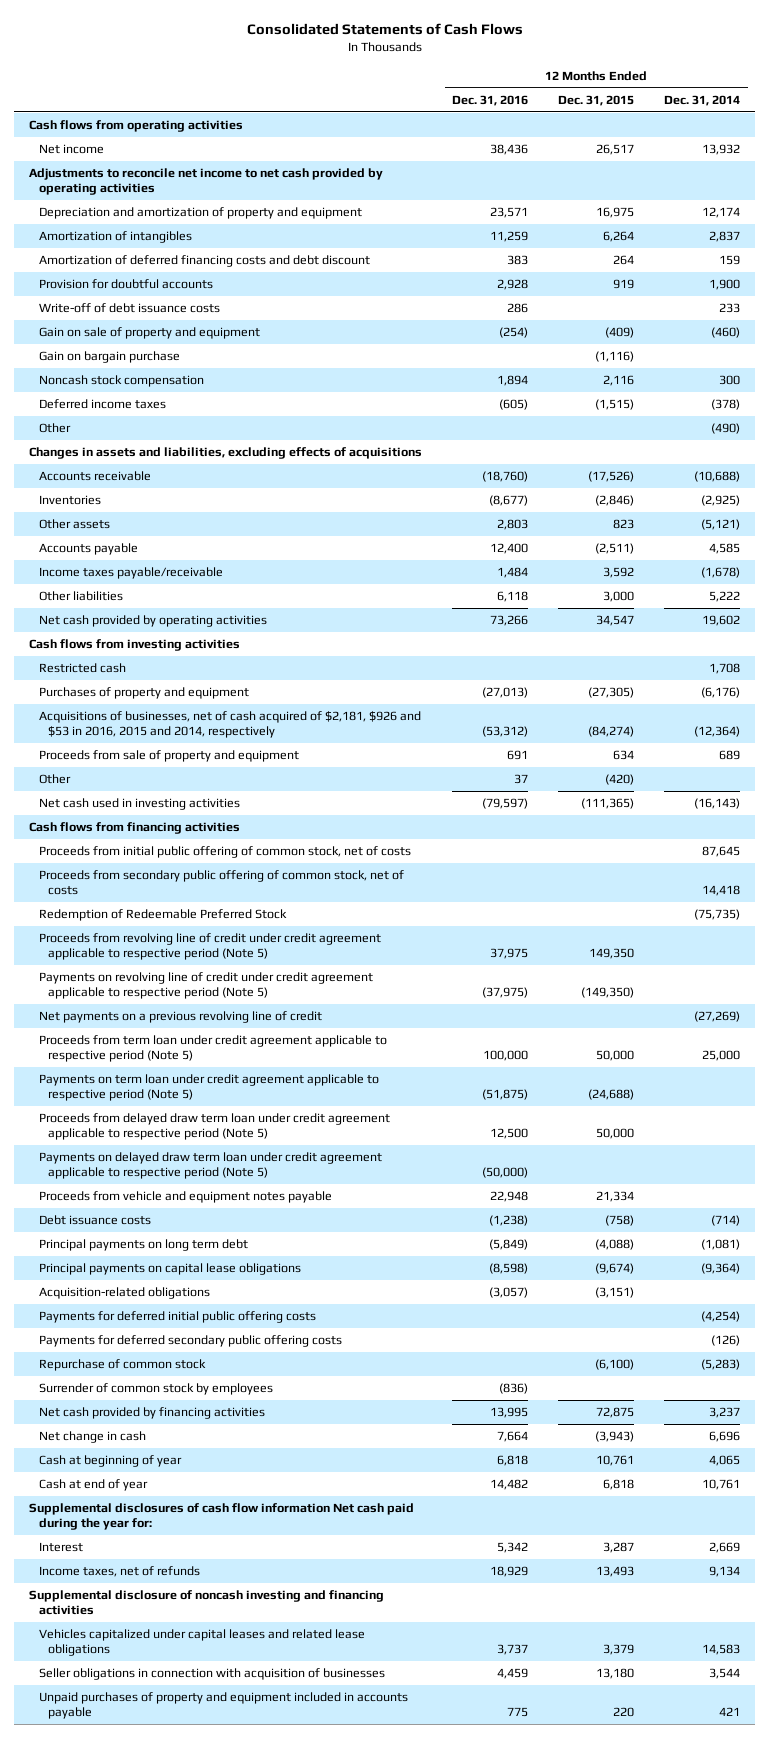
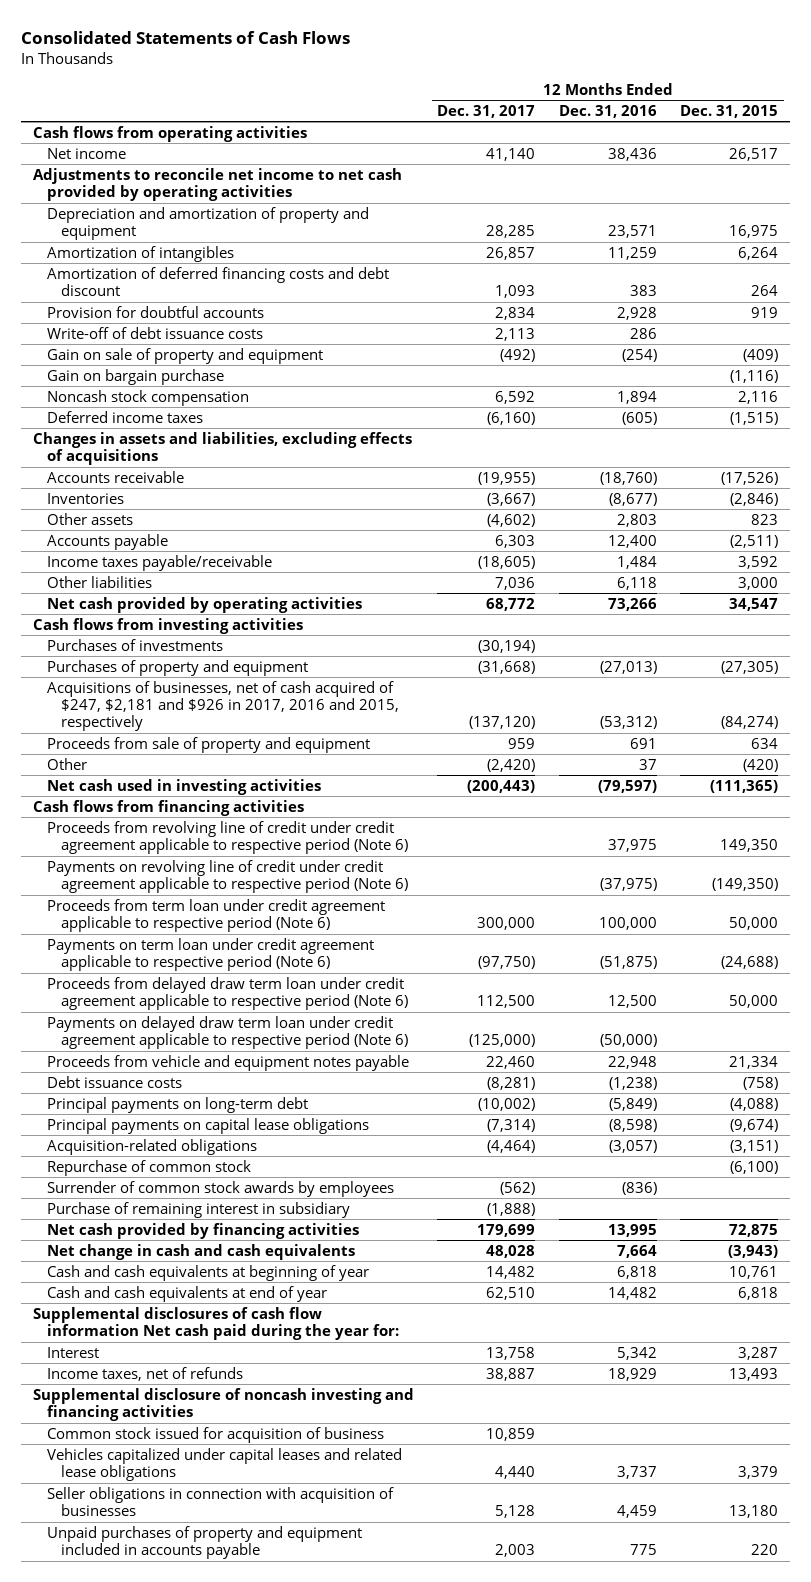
- | 12 Months Ended Dec. 31, 2016 | 12 Months Ended Dec. 31, 2015 | 12 Months Ended Dec. 31, 2014
+ | 12 Months Ended Dec. 31, 2017 | 12 Months Ended Dec. 31, 2016 | 12 Months Ended Dec. 31, 2015
- Other | | | (490)
- Restricted cash | | | 1,708
+ Purchases of investments | (30,194) | |
- Acquisitions of businesses, net of cash acquired of $2,181, $926 and $53 in 2016, 2015 and 2014, respectively | (53,312) | (84,274) | (12,364)
+ Acquisitions of businesses, net of cash acquired of $247, $2,181 and $926 in 2017, 2016 and 2015, respectively | (137,120) | (53,312) | (84,274)
- Proceeds from initial public offering of common stock, net of costs | | | 87,645
- Proceeds from secondary public offering of common stock, net of costs | | | 14,418
- Redemption of Redeemable Preferred Stock | | | (75,735)
- Proceeds from revolving line of credit under credit agreement applicable to respective period (Note 5) | 37,975 | 149,350 |
- Payments on revolving line of credit under credit agreement applicable to respective period (Note 5) | (37,975) | (149,350) |
- Net payments on a previous revolving line of credit | | | (27,269)
- Proceeds from term loan under credit agreement applicable to respective period (Note 5) | 100,000 | 50,000 | 25,000
- Payments on term loan under credit agreement applicable to respective period (Note 5) | (51,875) | (24,688) |
- Proceeds from delayed draw term loan under credit agreement applicable to respective period (Note 5) | 12,500 | 50,000 |
- Payments on delayed draw term loan under credit agreement applicable to respective period (Note 5) | (50,000) | |
+ Proceeds from revolving line of credit under credit agreement applicable to respective period (Note 6) | | 37,975 | 149,350
+ Payments on revolving line of credit under credit agreement applicable to respective period (Note 6) | | (37,975) | (149,350)
+ Proceeds from term loan under credit agreement applicable to respective period (Note 6) | 300,000 | 100,000 | 50,000
+ Payments on term loan under credit agreement applicable to respective period (Note 6) | (97,750) | (51,875) | (24,688)
+ Proceeds from delayed draw term loan under credit agreement applicable to respective period (Note 6) | 112,500 | 12,500 | 50,000
+ Payments on delayed draw term loan under credit agreement applicable to respective period (Note 6) | (125,000) | (50,000) |
- Principal payments on long term debt | (5,849) | (4,088) | (1,081)
+ Principal payments on long-term debt | (10,002) | (5,849) | (4,088)
- Payments for deferred initial public offering costs | | | (4,254)
- Payments for deferred secondary public offering costs | | | (126)
- Surrender of common stock by employees | (836) | |
+ Surrender of common stock awards by employees | (562) | (836) |
+ Purchase of remaining interest in subsidiary | (1,888) | |
- Net change in cash | 7,664 | (3,943) | 6,696
- Cash at beginning of year | 6,818 | 10,761 | 4,065
- Cash at end of year | 14,482 | 6,818 | 10,761
+ Net change in cash and cash equivalents | 48,028 | 7,664 | (3,943)
+ Cash and cash equivalents at beginning of year | 14,482 | 6,818 | 10,761
+ Cash and cash equivalents at end of year | 62,510 | 14,482 | 6,818
+ Common stock issued for acquisition of business | 10,859 | |

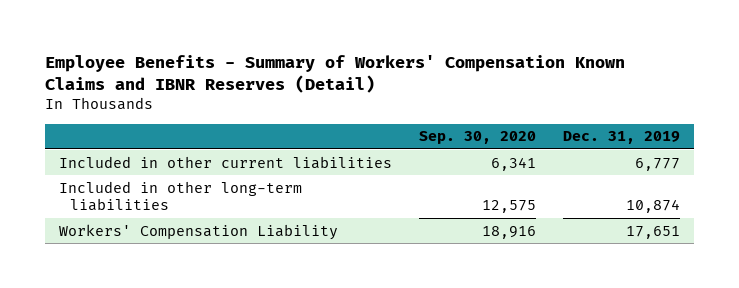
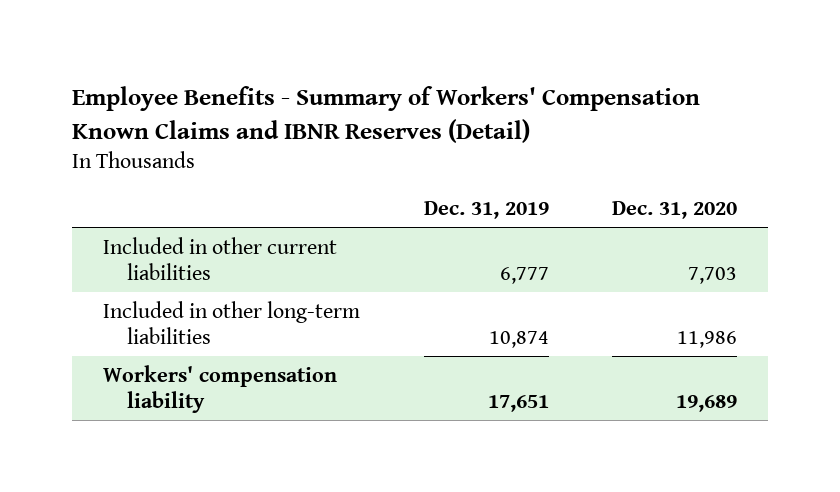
- | Sep. 30, 2020 | Dec. 31, 2019
+ | Dec. 31, 2019 | Dec. 31, 2020
- Workers' Compensation Liability | 18,916 | 17,651
+ Workers' compensation liability | 17,651 | 19,689

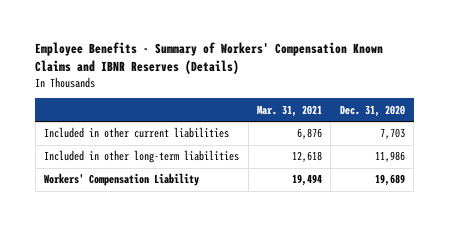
- Employee Benefits - Summary of Workers' Compensation Known Claims and IBNR Reserves (Detail)
+ Employee Benefits - Summary of Workers' Compensation Known Claims and IBNR Reserves (Details)
- | Dec. 31, 2019 | Dec. 31, 2020
+ | Mar. 31, 2021 | Dec. 31, 2020
- Workers' compensation liability | 17,651 | 19,689
+ Workers' Compensation Liability | 19,494 | 19,689

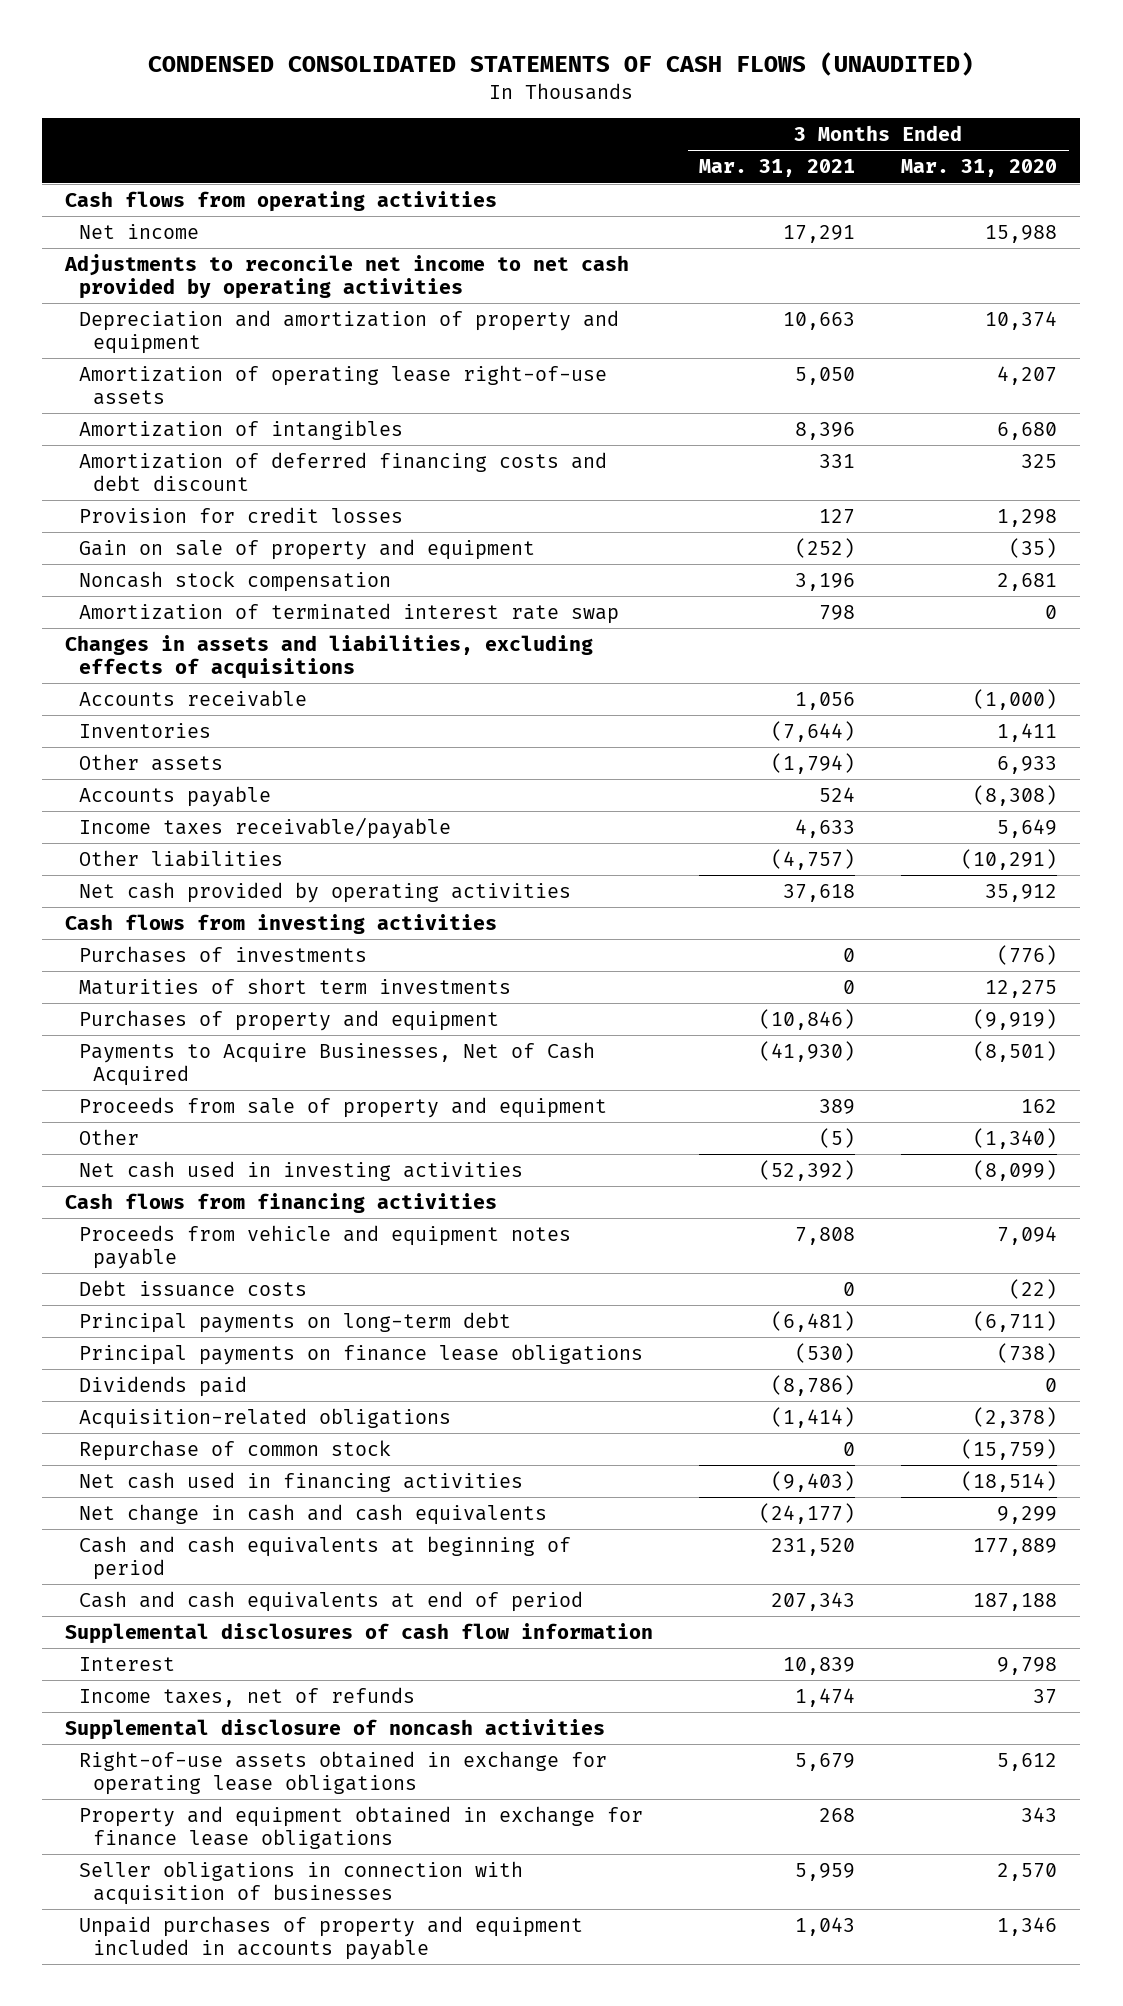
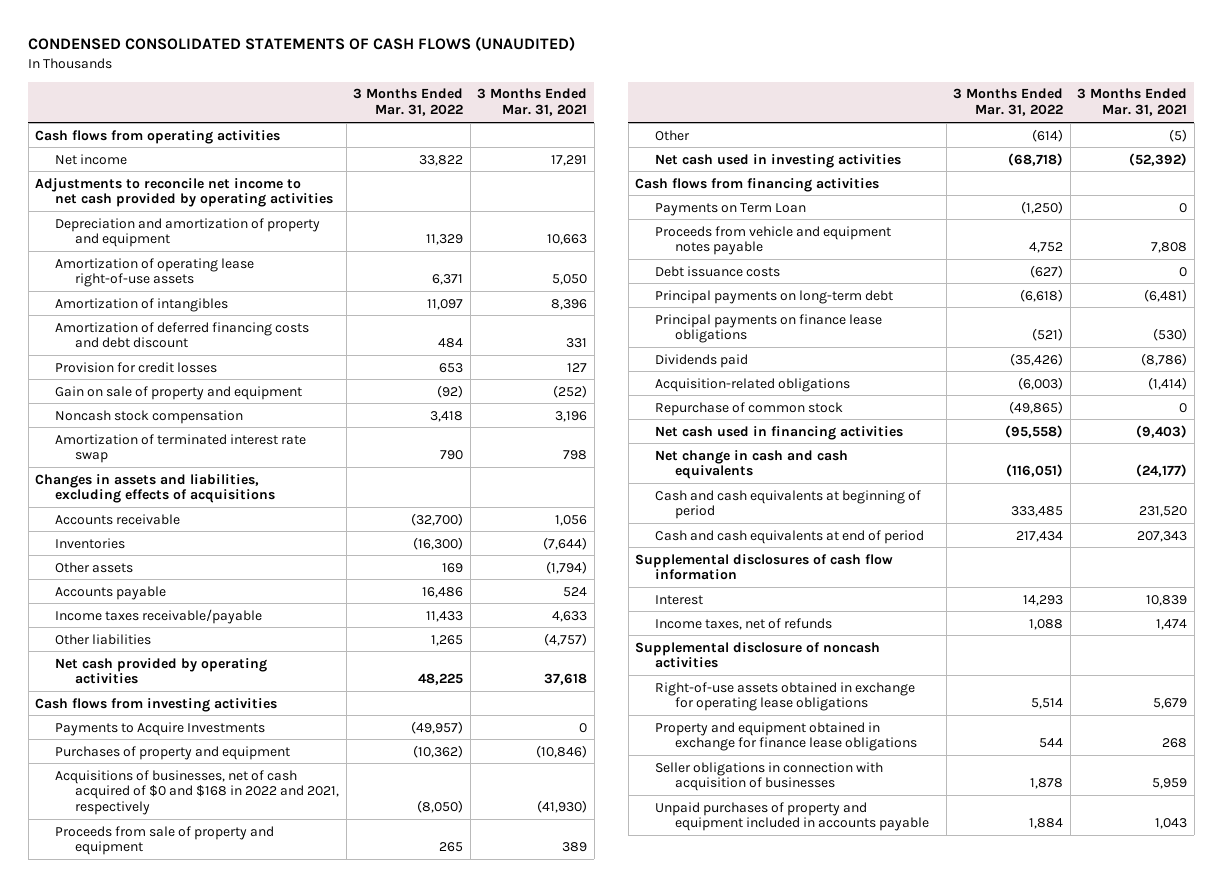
- | 3 Months Ended Mar. 31, 2021 | 3 Months Ended Mar. 31, 2020
+ | 3 Months Ended Mar. 31, 2022 | 3 Months Ended Mar. 31, 2021
- Purchases of investments | 0 | (776)
- Maturities of short term investments | 0 | 12,275
+ Payments to Acquire Investments | (49,957) | 0
- Payments to Acquire Businesses, Net of Cash Acquired | (41,930) | (8,501)
+ Acquisitions of businesses, net of cash acquired of $0 and $168 in 2022 and 2021, respectively | (8,050) | (41,930)
+ Payments on Term Loan | (1,250) | 0

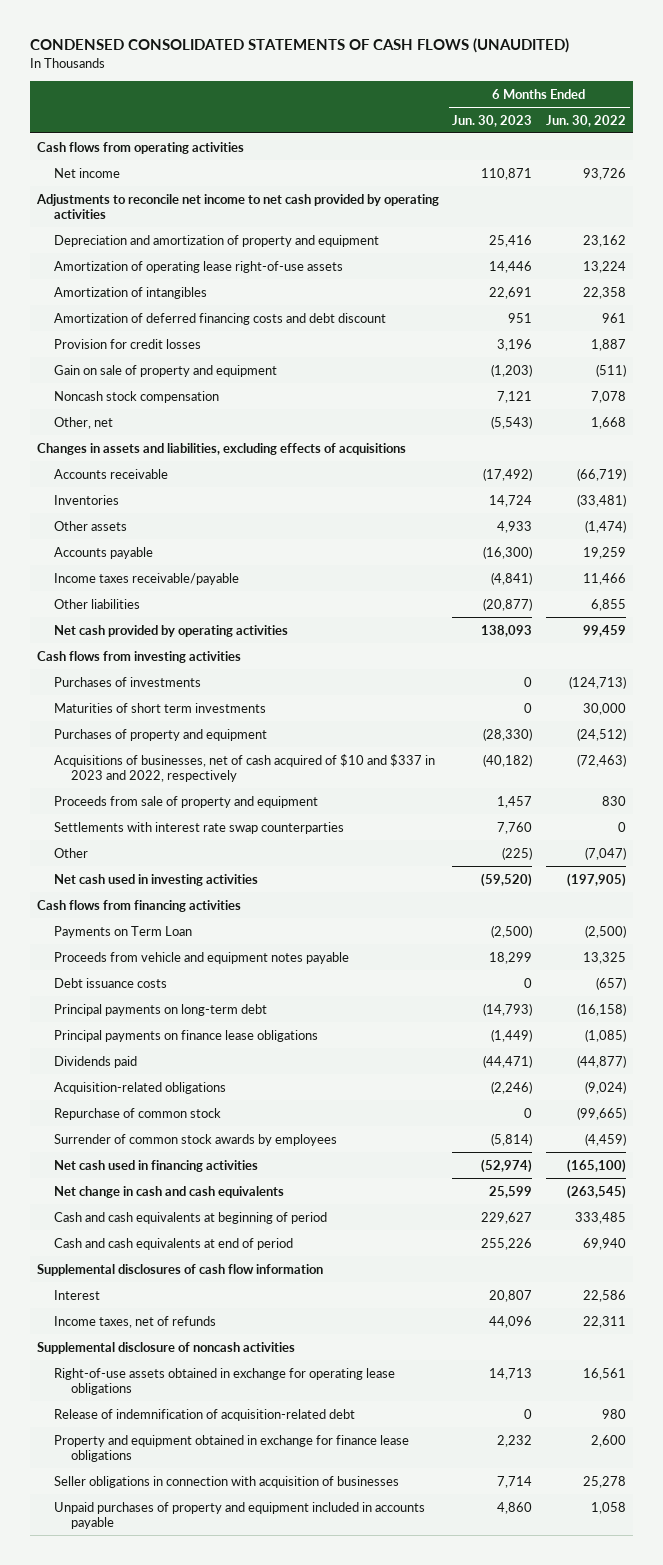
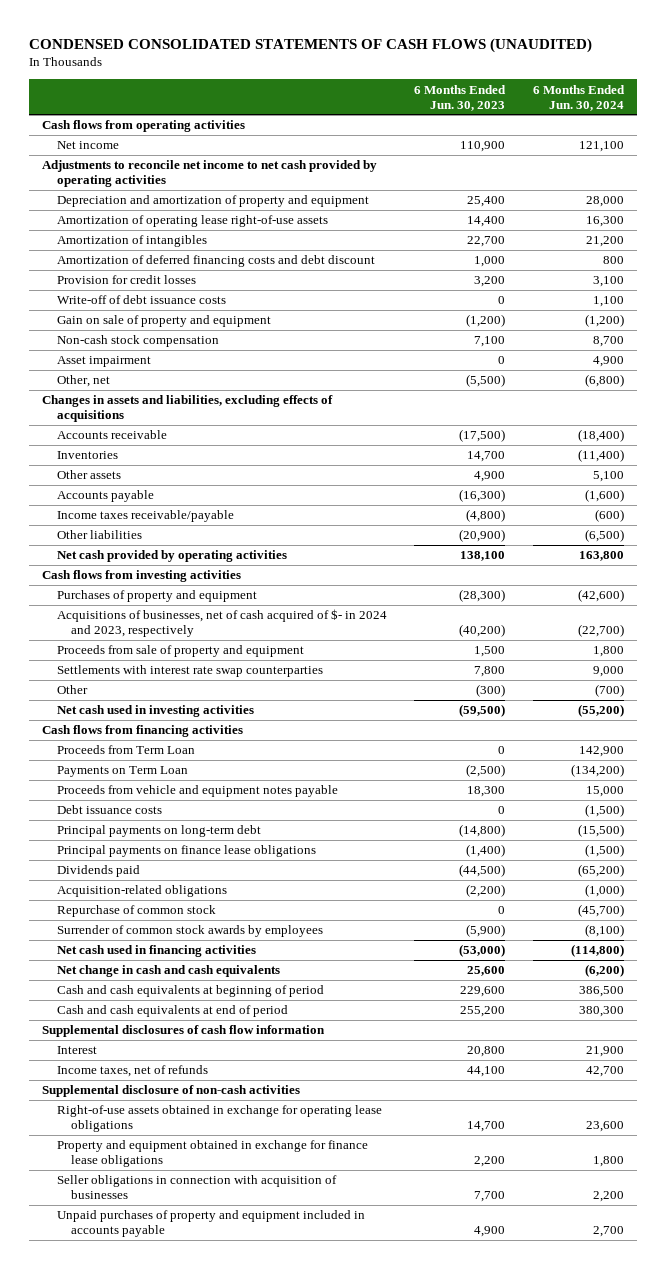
- | 6 Months Ended Jun. 30, 2023 | 6 Months Ended Jun. 30, 2022
+ | 6 Months Ended Jun. 30, 2023 | 6 Months Ended Jun. 30, 2024
- Net income | 110,871 | 93,726
+ Net income | 110,900 | 121,100
- Depreciation and amortization of property and equipment | 25,416 | 23,162
- Amortization of operating lease right-of-use assets | 14,446 | 13,224
- Amortization of intangibles | 22,691 | 22,358
- Amortization of deferred financing costs and debt discount | 951 | 961
- Provision for credit losses | 3,196 | 1,887
- Gain on sale of property and equipment | (1,203) | (511)
- Noncash stock compensation | 7,121 | 7,078
- Other, net | (5,543) | 1,668
+ Depreciation and amortization of property and equipment | 25,400 | 28,000
+ Amortization of operating lease right-of-use assets | 14,400 | 16,300
+ Amortization of intangibles | 22,700 | 21,200
+ Amortization of deferred financing costs and debt discount | 1,000 | 800
+ Provision for credit losses | 3,200 | 3,100
+ Write-off of debt issuance costs | 0 | 1,100
+ Gain on sale of property and equipment | (1,200) | (1,200)
+ Non-cash stock compensation | 7,100 | 8,700
+ Asset impairment | 0 | 4,900
+ Other, net | (5,500) | (6,800)
- Accounts receivable | (17,492) | (66,719)
- Inventories | 14,724 | (33,481)
- Other assets | 4,933 | (1,474)
+ Accounts receivable | (17,500) | (18,400)
+ Inventories | 14,700 | (11,400)
+ Other assets | 4,900 | 5,100
- Income taxes receivable/payable | (4,841) | 11,466
- Other liabilities | (20,877) | 6,855
- Net cash provided by operating activities | 138,093 | 99,459
+ Income taxes receivable/payable | (4,800) | (600)
+ Other liabilities | (20,900) | (6,500)
+ Net cash provided by operating activities | 138,100 | 163,800
- Purchases of investments | 0 | (124,713)
- Maturities of short term investments | 0 | 30,000
- Purchases of property and equipment | (28,330) | (24,512)
- Acquisitions of businesses, net of cash acquired of $10 and $337 in 2023 and 2022, respectively | (40,182) | (72,463)
- Proceeds from sale of property and equipment | 1,457 | 830
- Settlements with interest rate swap counterparties | 7,760 | 0
- Other | (225) | (7,047)
- Net cash used in investing activities | (59,520) | (197,905)
+ Purchases of property and equipment | (28,300) | (42,600)
+ Acquisitions of businesses, net of cash acquired of $- in 2024 and 2023, respectively | (40,200) | (22,700)
+ Proceeds from sale of property and equipment | 1,500 | 1,800
+ Settlements with interest rate swap counterparties | 7,800 | 9,000
+ Other | (300) | (700)
+ Net cash used in investing activities | (59,500) | (55,200)
+ Proceeds from Term Loan | 0 | 142,900
- Proceeds from vehicle and equipment notes payable | 18,299 | 13,325
+ Proceeds from vehicle and equipment notes payable | 18,300 | 15,000
- Principal payments on long-term debt | (14,793) | (16,158)
- Principal payments on finance lease obligations | (1,449) | (1,085)
- Dividends paid | (44,471) | (44,877)
- Acquisition-related obligations | (2,246) | (9,024)
+ Principal payments on long-term debt | (14,800) | (15,500)
+ Principal payments on finance lease obligations | (1,400) | (1,500)
+ Dividends paid | (44,500) | (65,200)
+ Acquisition-related obligations | (2,200) | (1,000)
- Surrender of common stock awards by employees | (5,814) | (4,459)
- Net cash used in financing activities | (52,974) | (165,100)
- Net change in cash and cash equivalents | 25,599 | (263,545)
- Cash and cash equivalents at beginning of period | 229,627 | 333,485
- Cash and cash equivalents at end of period | 255,226 | 69,940
+ Surrender of common stock awards by employees | (5,900) | (8,100)
+ Net cash used in financing activities | (53,000) | (114,800)
+ Net change in cash and cash equivalents | 25,600 | (6,200)
+ Cash and cash equivalents at beginning of period | 229,600 | 386,500
+ Cash and cash equivalents at end of period | 255,200 | 380,300
- Interest | 20,807 | 22,586
- Income taxes, net of refunds | 44,096 | 22,311
- Supplemental disclosure of noncash activities
- Right-of-use assets obtained in exchange for operating lease obligations | 14,713 | 16,561
- Release of indemnification of acquisition-related debt | 0 | 980
- Property and equipment obtained in exchange for finance lease obligations | 2,232 | 2,600
- Seller obligations in connection with acquisition of businesses | 7,714 | 25,278
- Unpaid purchases of property and equipment included in accounts payable | 4,860 | 1,058
+ Interest | 20,800 | 21,900
+ Income taxes, net of refunds | 44,100 | 42,700
+ Supplemental disclosure of non-cash activities
+ Right-of-use assets obtained in exchange for operating lease obligations | 14,700 | 23,600
+ Property and equipment obtained in exchange for finance lease obligations | 2,200 | 1,800
+ Seller obligations in connection with acquisition of businesses | 7,700 | 2,200
+ Unpaid purchases of property and equipment included in accounts payable | 4,900 | 2,700

